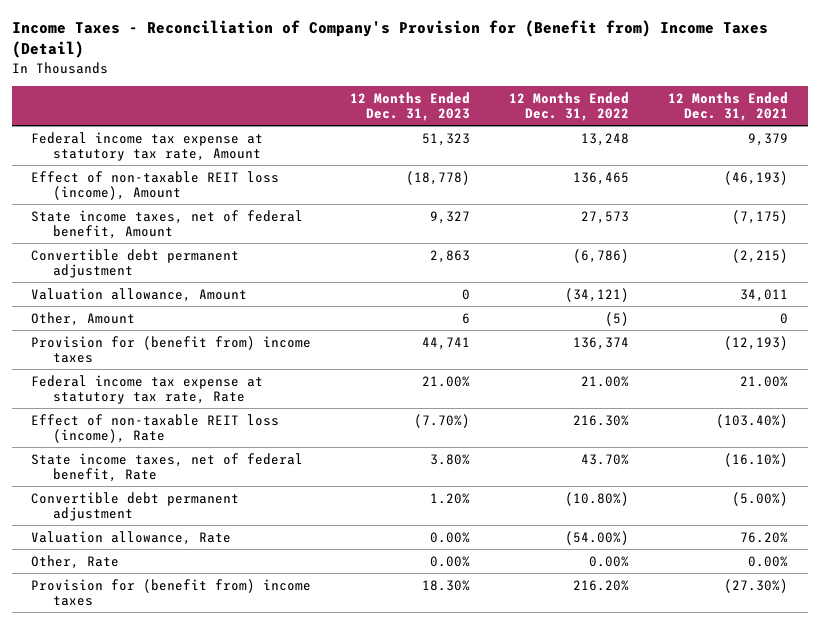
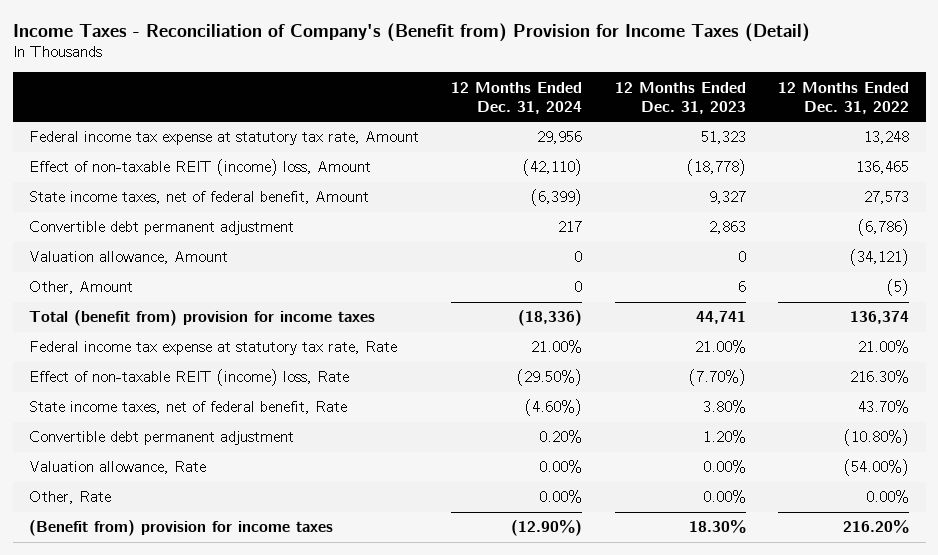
- Income Taxes - Reconciliation of Company's Provision for (Benefit from) Income Taxes (Detail)
+ Income Taxes - Reconciliation of Company's (Benefit from) Provision for Income Taxes (Detail)
- | 12 Months Ended Dec. 31, 2023 | 12 Months Ended Dec. 31, 2022 | 12 Months Ended Dec. 31, 2021
+ | 12 Months Ended Dec. 31, 2024 | 12 Months Ended Dec. 31, 2023 | 12 Months Ended Dec. 31, 2022
- Effect of non-taxable REIT loss (income), Amount | (18,778) | 136,465 | (46,193)
+ Effect of non-taxable REIT (income) loss, Amount | (42,110) | (18,778) | 136,465
- Provision for (benefit from) income taxes | 44,741 | 136,374 | (12,193)
+ Total (benefit from) provision for income taxes | (18,336) | 44,741 | 136,374
- Effect of non-taxable REIT loss (income), Rate | (7.70%) | 216.30% | (103.40%)
+ Effect of non-taxable REIT (income) loss, Rate | (29.50%) | (7.70%) | 216.30%
- Provision for (benefit from) income taxes | 18.30% | 216.20% | (27.30%)
+ (Benefit from) provision for income taxes | (12.90%) | 18.30% | 216.20%

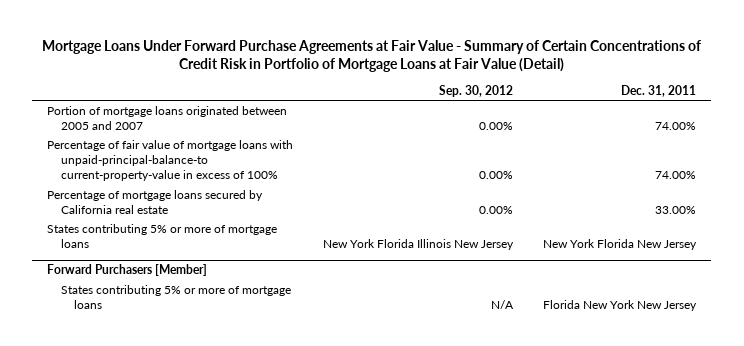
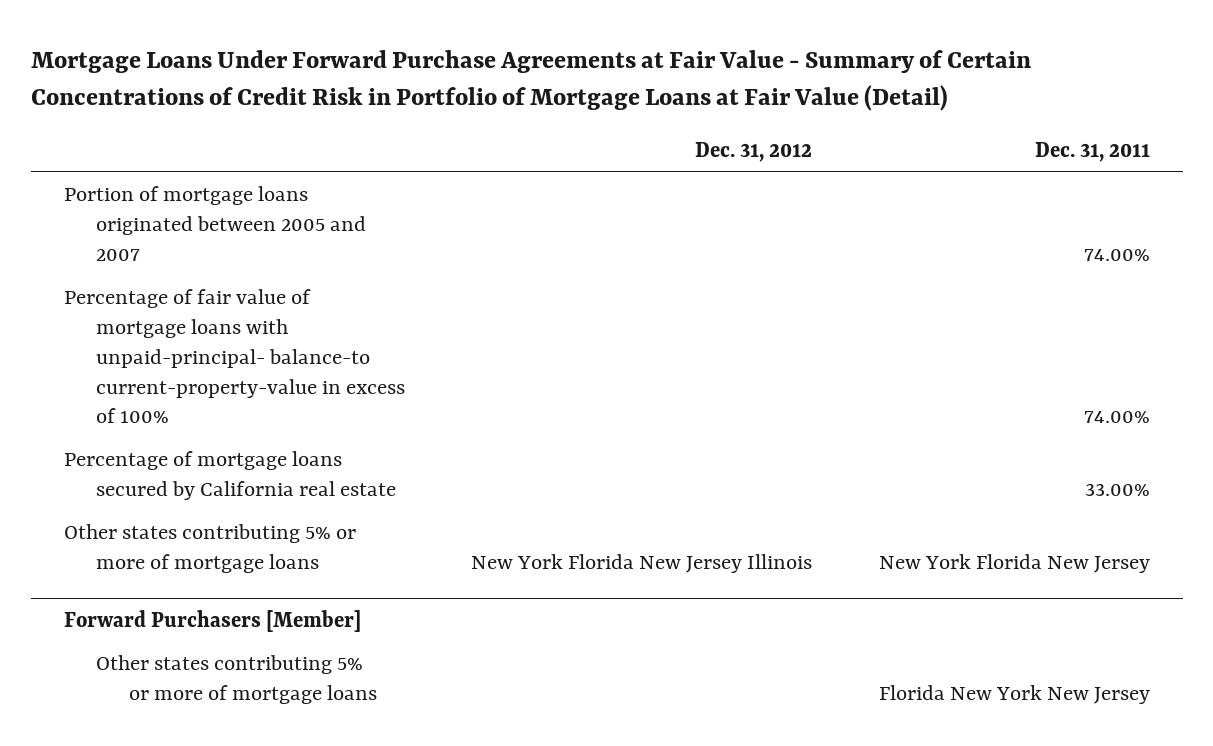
- | Sep. 30, 2012 | Dec. 31, 2011
+ | Dec. 31, 2012 | Dec. 31, 2011
- Percentage of fair value of mortgage loans with unpaid-principal-balance-to current-property-value in excess of 100% | 0.00% | 74.00%
+ Percentage of fair value of mortgage loans with unpaid-principal- balance-to current-property-value in excess of 100% | | 74.00%
- States contributing 5% or more of mortgage loans | New York Florida Illinois New Jersey | New York Florida New Jersey
+ Other states contributing 5% or more of mortgage loans | New York Florida New Jersey Illinois | New York Florida New Jersey
@ Forward Purchasers [Member]
- States contributing 5% or more of mortgage loans | N/A | Florida New York New Jersey
+ Other states contributing 5% or more of mortgage loans | | Florida New York New Jersey

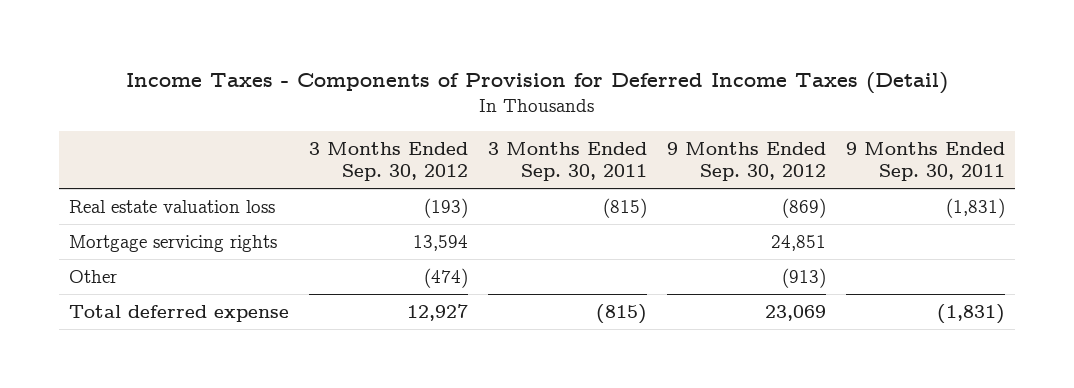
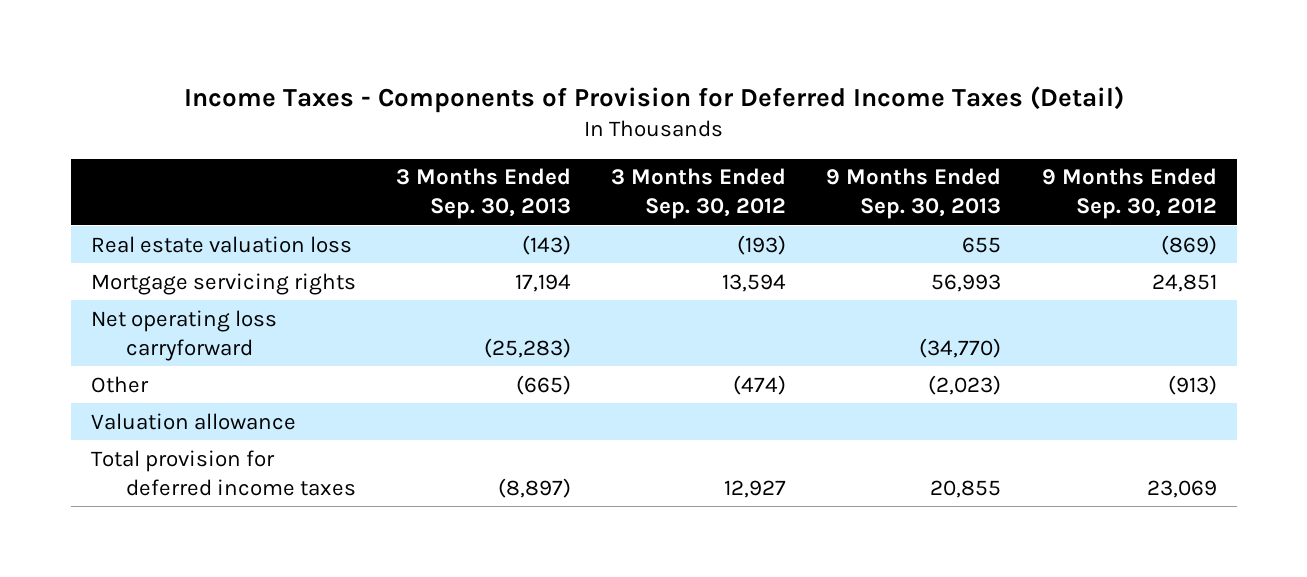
- | 3 Months Ended Sep. 30, 2012 | 3 Months Ended Sep. 30, 2011 | 9 Months Ended Sep. 30, 2012 | 9 Months Ended Sep. 30, 2011
+ | 3 Months Ended Sep. 30, 2013 | 3 Months Ended Sep. 30, 2012 | 9 Months Ended Sep. 30, 2013 | 9 Months Ended Sep. 30, 2012
+ Net operating loss carryforward | (25,283) | | (34,770) |
- Total deferred expense | 12,927 | (815) | 23,069 | (1,831)
+ Valuation allowance
+ Total provision for deferred income taxes | (8,897) | 12,927 | 20,855 | 23,069

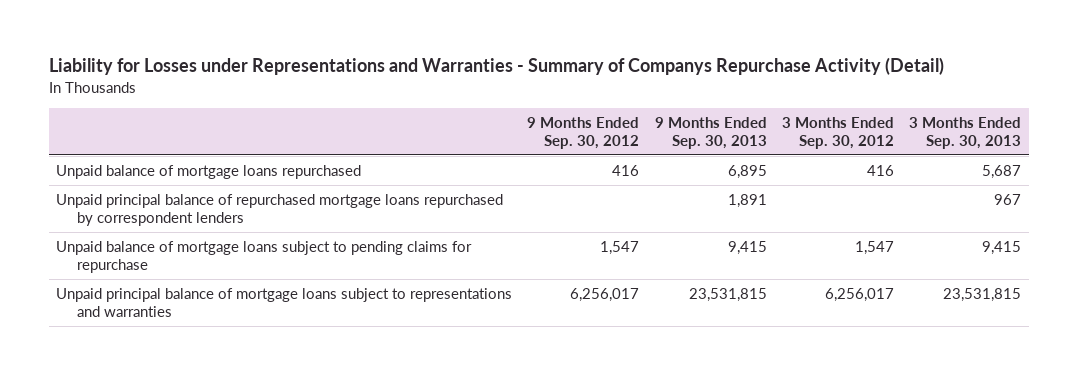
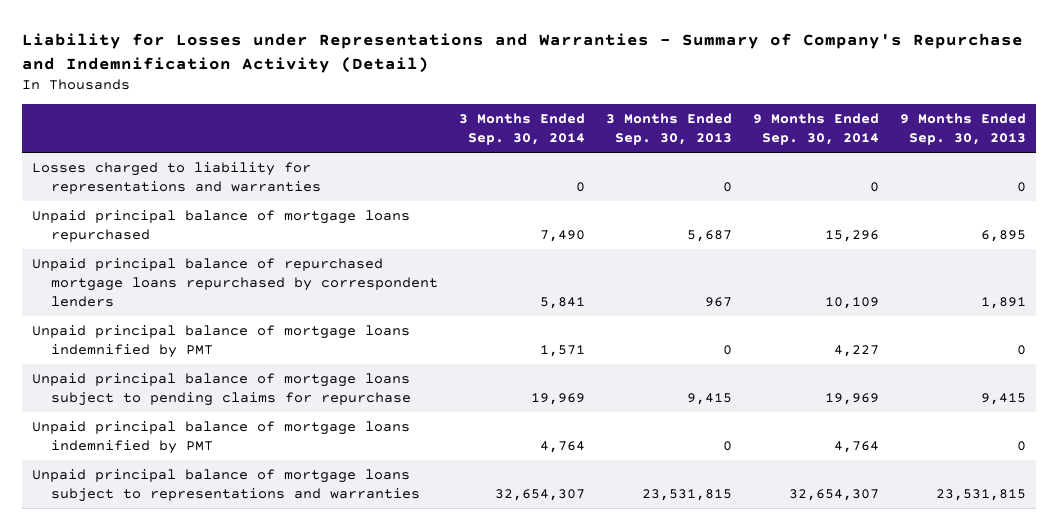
- Liability for Losses under Representations and Warranties - Summary of Companys Repurchase Activity (Detail)
+ Liability for Losses under Representations and Warranties - Summary of Company's Repurchase and Indemnification Activity (Detail)
- | 9 Months Ended Sep. 30, 2012 | 9 Months Ended Sep. 30, 2013 | 3 Months Ended Sep. 30, 2012 | 3 Months Ended Sep. 30, 2013
+ | 3 Months Ended Sep. 30, 2014 | 3 Months Ended Sep. 30, 2013 | 9 Months Ended Sep. 30, 2014 | 9 Months Ended Sep. 30, 2013
- Unpaid balance of mortgage loans repurchased | 416 | 6,895 | 416 | 5,687
+ Losses charged to liability for representations and warranties | 0 | 0 | 0 | 0
+ Unpaid principal balance of mortgage loans repurchased | 7,490 | 5,687 | 15,296 | 6,895
- Unpaid balance of mortgage loans subject to pending claims for repurchase | 1,547 | 9,415 | 1,547 | 9,415
+ Unpaid principal balance of mortgage loans indemnified by PMT | 1,571 | 0 | 4,227 | 0
+ Unpaid principal balance of mortgage loans subject to pending claims for repurchase | 19,969 | 9,415 | 19,969 | 9,415
+ Unpaid principal balance of mortgage loans indemnified by PMT | 4,764 | 0 | 4,764 | 0

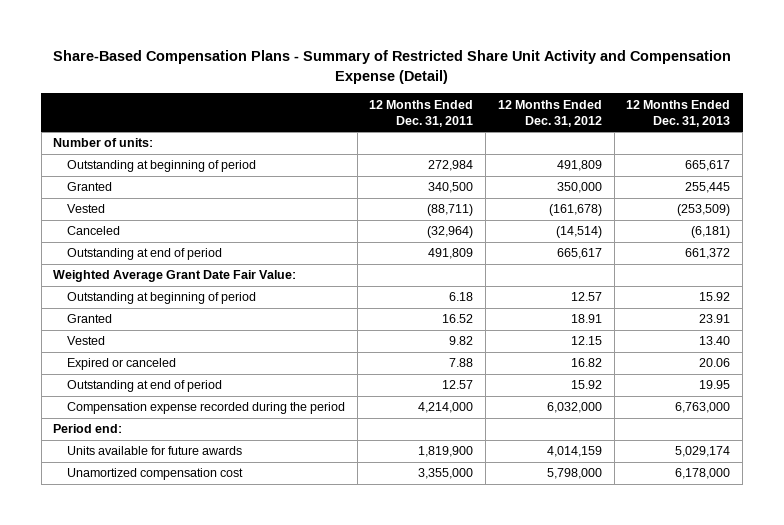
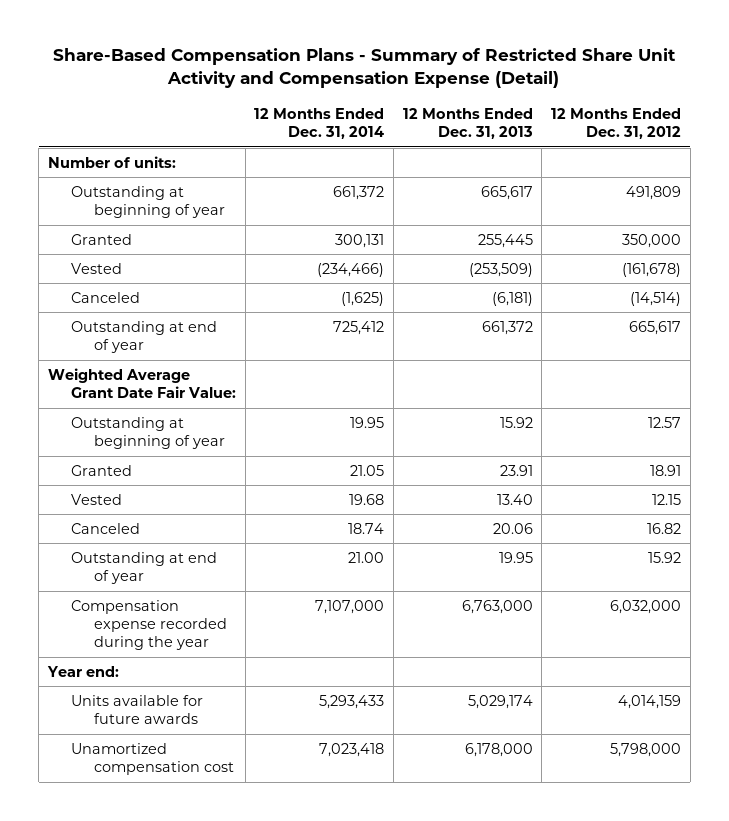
- | 12 Months Ended Dec. 31, 2011 | 12 Months Ended Dec. 31, 2012 | 12 Months Ended Dec. 31, 2013
+ | 12 Months Ended Dec. 31, 2014 | 12 Months Ended Dec. 31, 2013 | 12 Months Ended Dec. 31, 2012
- Outstanding at beginning of period | 272,984 | 491,809 | 665,617
+ Outstanding at beginning of year | 661,372 | 665,617 | 491,809
- Outstanding at end of period | 491,809 | 665,617 | 661,372
+ Outstanding at end of year | 725,412 | 661,372 | 665,617
- Outstanding at beginning of period | 6.18 | 12.57 | 15.92
+ Outstanding at beginning of year | 19.95 | 15.92 | 12.57
- Expired or canceled | 7.88 | 16.82 | 20.06
- Outstanding at end of period | 12.57 | 15.92 | 19.95
- Compensation expense recorded during the period | 4,214,000 | 6,032,000 | 6,763,000
- Period end:
+ Canceled | 18.74 | 20.06 | 16.82
+ Outstanding at end of year | 21.00 | 19.95 | 15.92
+ Compensation expense recorded during the year | 7,107,000 | 6,763,000 | 6,032,000
+ Year end:

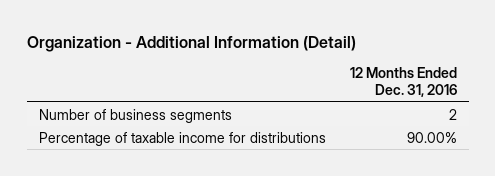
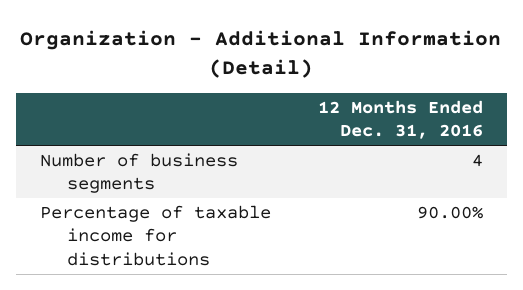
- Number of business segments | 2
+ Number of business segments | 4

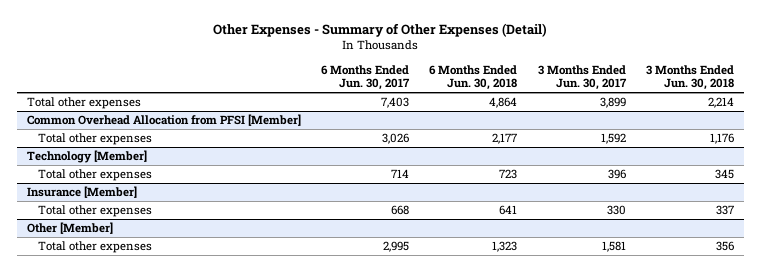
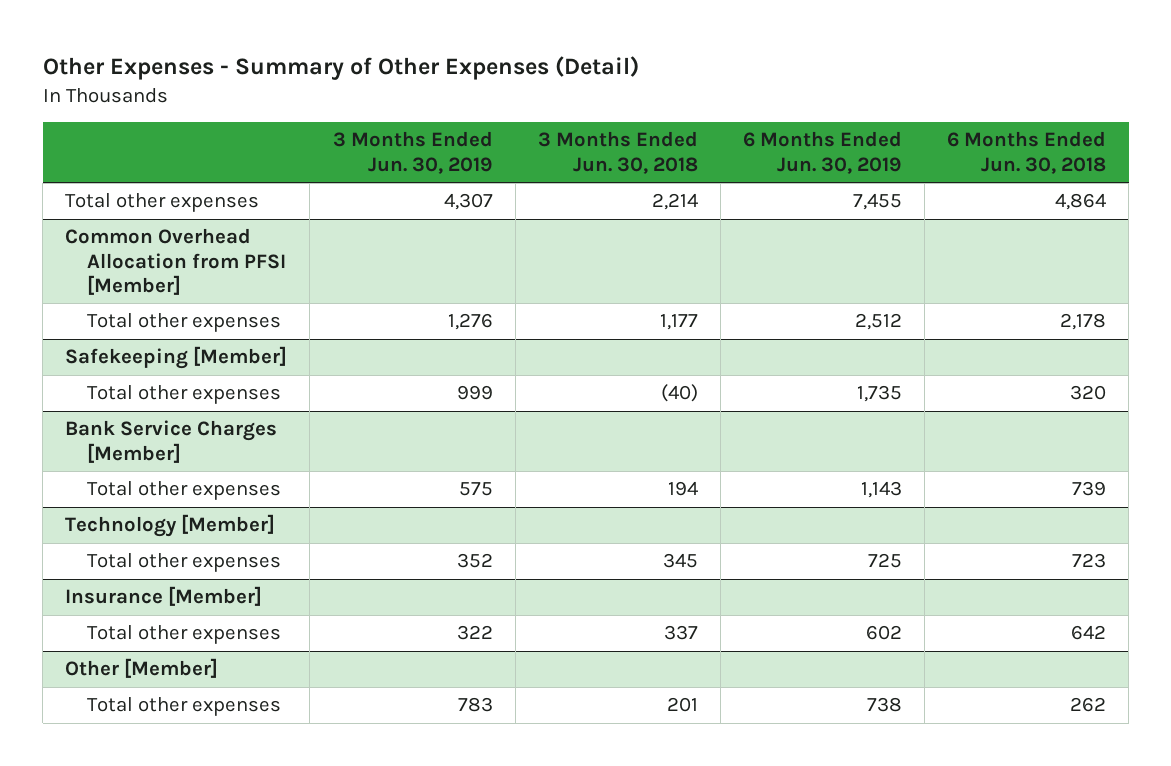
- | 6 Months Ended Jun. 30, 2017 | 6 Months Ended Jun. 30, 2018 | 3 Months Ended Jun. 30, 2017 | 3 Months Ended Jun. 30, 2018
+ | 3 Months Ended Jun. 30, 2019 | 3 Months Ended Jun. 30, 2018 | 6 Months Ended Jun. 30, 2019 | 6 Months Ended Jun. 30, 2018
@ Common Overhead Allocation from PFSI [Member]
- Total other expenses | 3,026 | 2,177 | 1,592 | 1,176
+ Total other expenses | 1,276 | 1,177 | 2,512 | 2,178
+ Safekeeping [Member]
+ Total other expenses | 999 | (40) | 1,735 | 320
+ Bank Service Charges [Member]
+ Total other expenses | 575 | 194 | 1,143 | 739
@ Insurance [Member]
- Total other expenses | 668 | 641 | 330 | 337
+ Total other expenses | 322 | 337 | 602 | 642
@ Other [Member]
- Total other expenses | 2,995 | 1,323 | 1,581 | 356
+ Total other expenses | 783 | 201 | 738 | 262

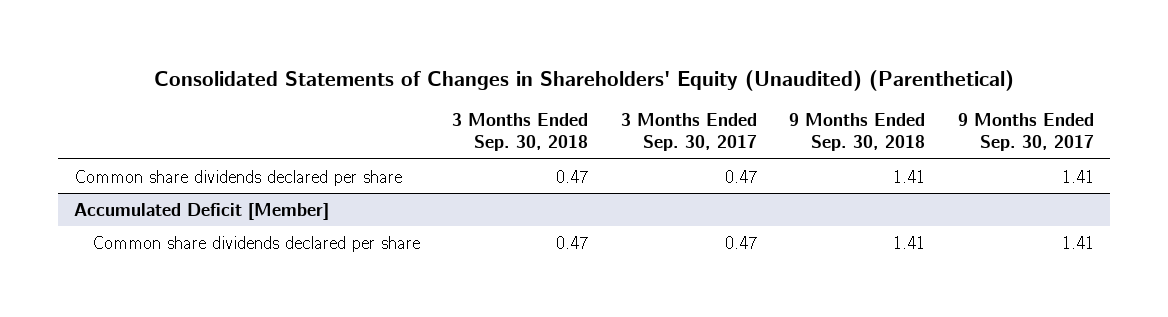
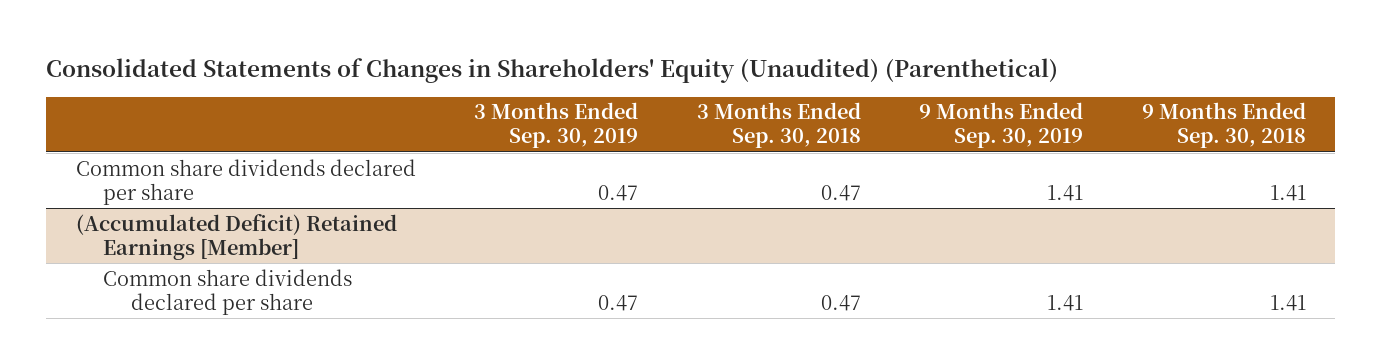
- | 3 Months Ended Sep. 30, 2018 | 3 Months Ended Sep. 30, 2017 | 9 Months Ended Sep. 30, 2018 | 9 Months Ended Sep. 30, 2017
+ | 3 Months Ended Sep. 30, 2019 | 3 Months Ended Sep. 30, 2018 | 9 Months Ended Sep. 30, 2019 | 9 Months Ended Sep. 30, 2018
- Accumulated Deficit [Member]
+ (Accumulated Deficit) Retained Earnings [Member]

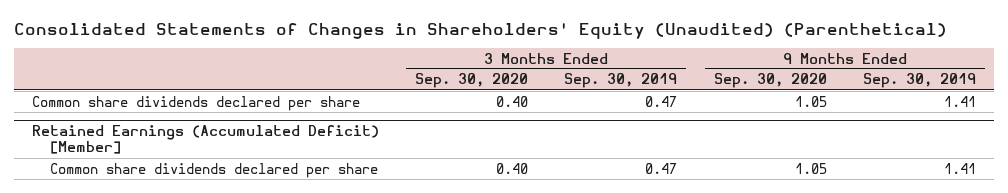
- | 3 Months Ended Sep. 30, 2019 | 3 Months Ended Sep. 30, 2018 | 9 Months Ended Sep. 30, 2019 | 9 Months Ended Sep. 30, 2018
+ | 3 Months Ended Sep. 30, 2020 | 3 Months Ended Sep. 30, 2019 | 9 Months Ended Sep. 30, 2020 | 9 Months Ended Sep. 30, 2019
- (Accumulated Deficit) Retained Earnings [Member]
+ Retained Earnings (Accumulated Deficit) [Member]

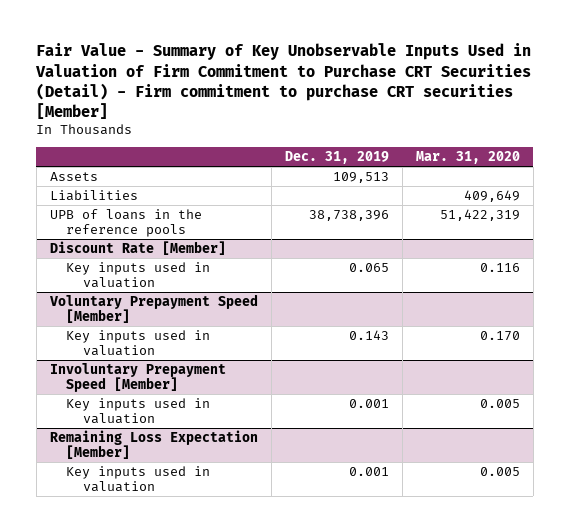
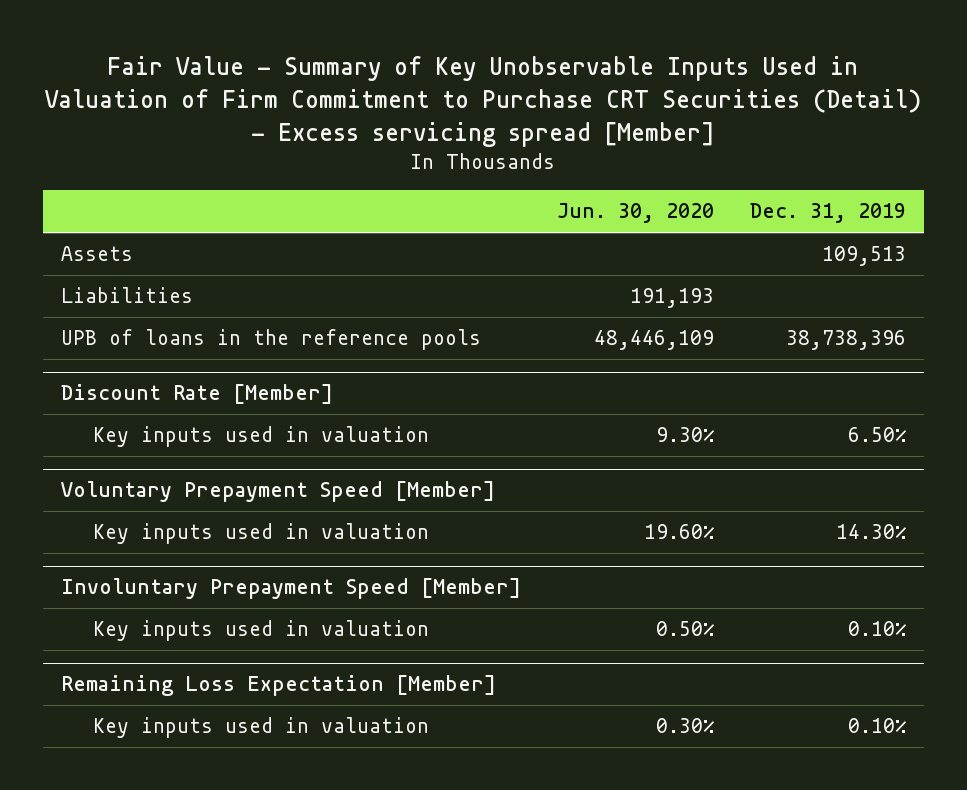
- Fair Value - Summary of Key Unobservable Inputs Used in Valuation of Firm Commitment to Purchase CRT Securities (Detail) - Firm commitment to purchase CRT securities [Member]
+ Fair Value - Summary of Key Unobservable Inputs Used in Valuation of Firm Commitment to Purchase CRT Securities (Detail) - Excess servicing spread [Member]
- | Dec. 31, 2019 | Mar. 31, 2020
+ | Jun. 30, 2020 | Dec. 31, 2019
@ Discount Rate [Member]
- Key inputs used in valuation | 0.065 | 0.116
+ Key inputs used in valuation | 9.30% | 6.50%
@ Voluntary Prepayment Speed [Member]
- Key inputs used in valuation | 0.143 | 0.170
+ Key inputs used in valuation | 19.60% | 14.30%
@ Involuntary Prepayment Speed [Member]
- Key inputs used in valuation | 0.001 | 0.005
+ Key inputs used in valuation | 0.50% | 0.10%
@ Remaining Loss Expectation [Member]
- Key inputs used in valuation | 0.001 | 0.005
+ Key inputs used in valuation | 0.30% | 0.10%

